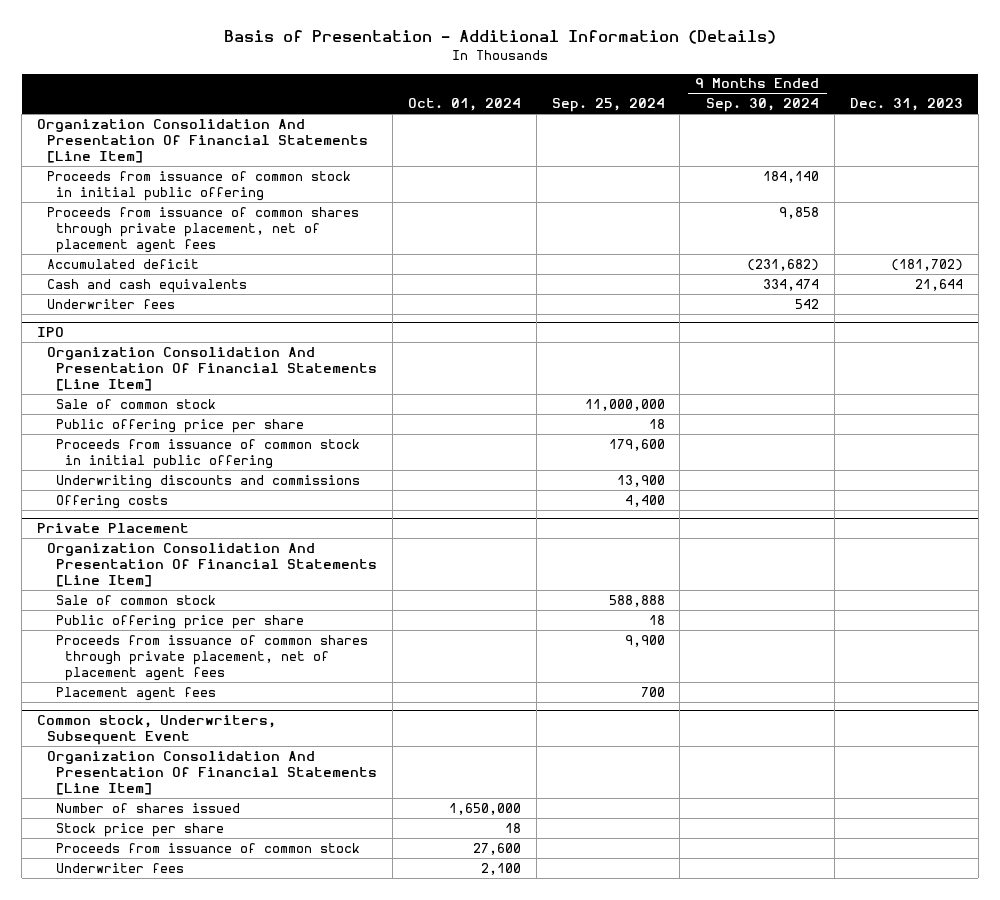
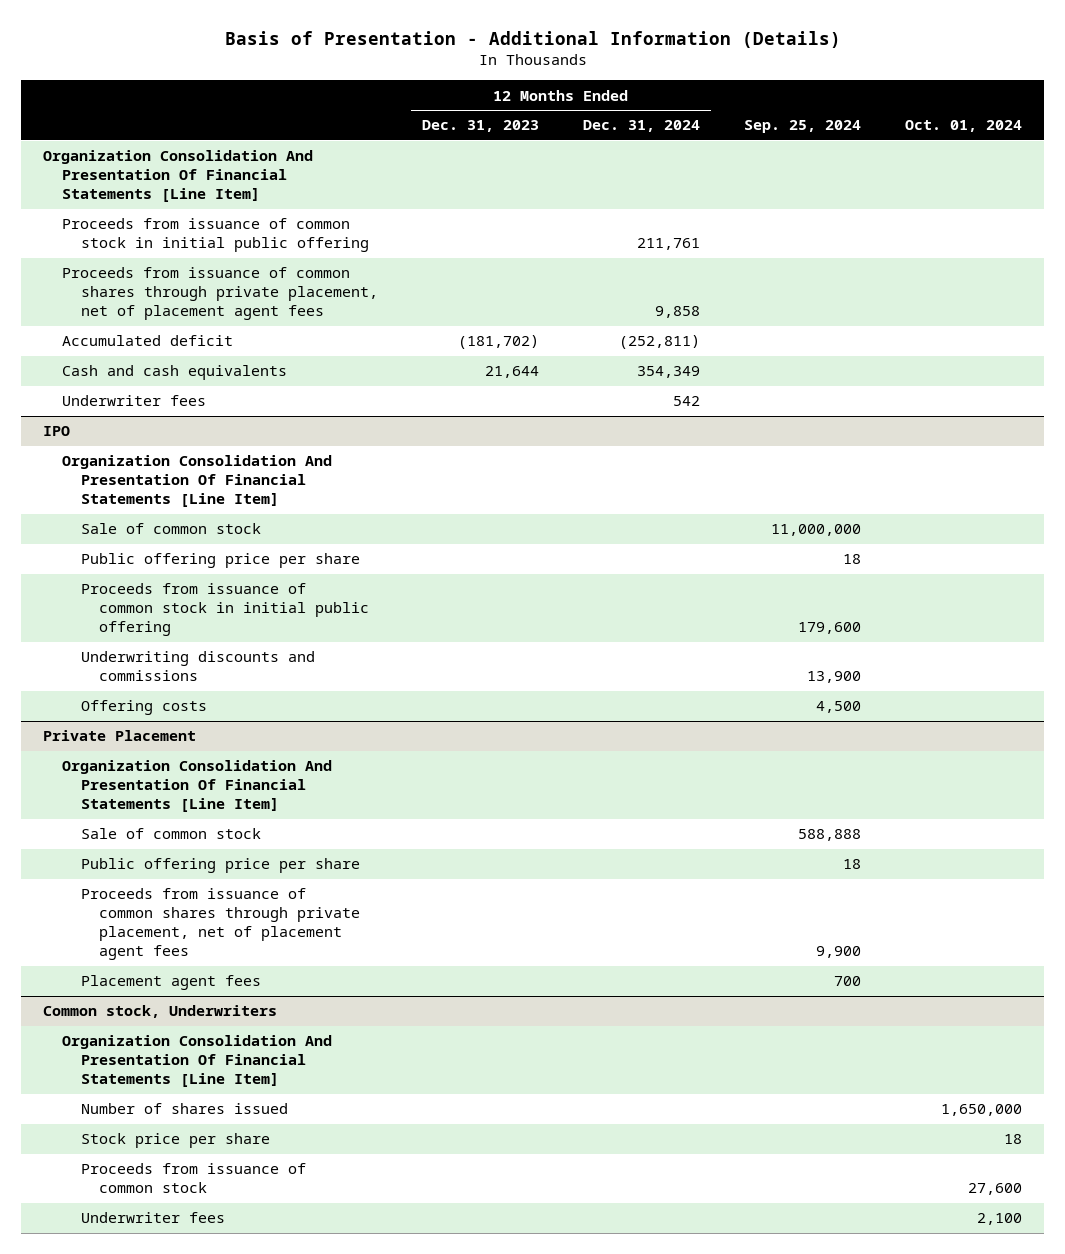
- | Oct. 01, 2024 | Sep. 25, 2024 | 9 Months Ended Sep. 30, 2024 | Dec. 31, 2023
+ | 12 Months Ended Dec. 31, 2023 | 12 Months Ended Dec. 31, 2024 | Sep. 25, 2024 | Oct. 01, 2024
@ IPO
- Offering costs | | 4,400 | |
+ Offering costs | | | 4,500 |
- Common stock, Underwriters, Subsequent Event
+ Common stock, Underwriters

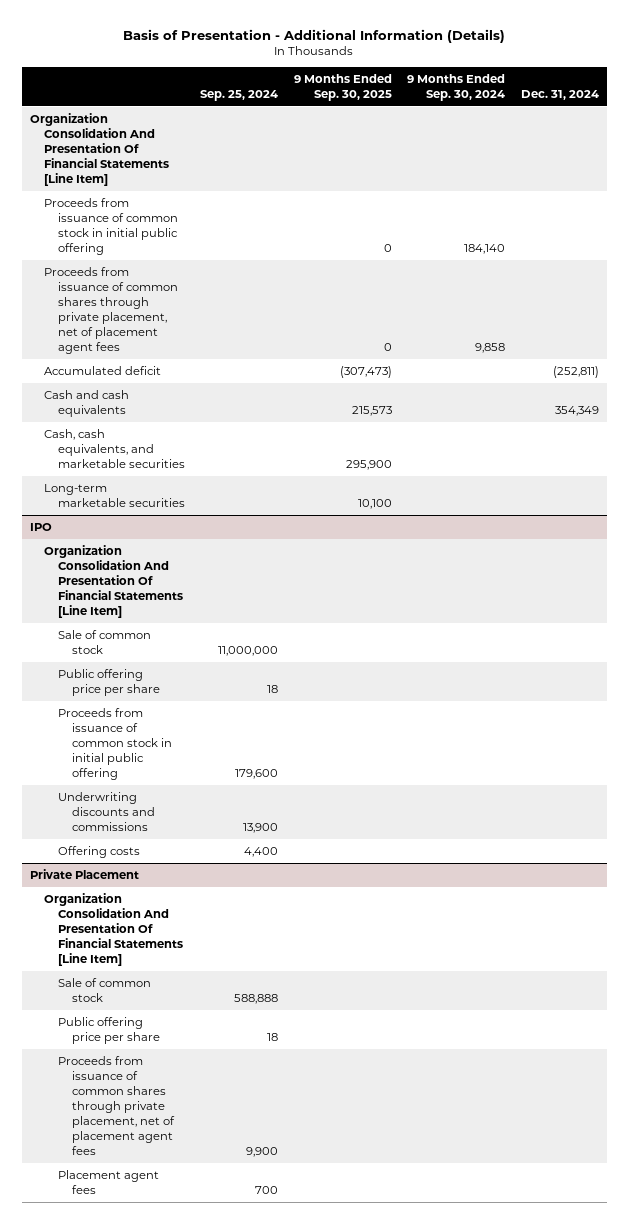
- | 12 Months Ended Dec. 31, 2023 | 12 Months Ended Dec. 31, 2024 | Sep. 25, 2024 | Oct. 01, 2024
+ | Sep. 25, 2024 | 9 Months Ended Sep. 30, 2025 | 9 Months Ended Sep. 30, 2024 | Dec. 31, 2024
- Underwriter fees | | 542 | |
+ Cash, cash equivalents, and marketable securities | | 295,900 | |
+ Long-term marketable securities | | 10,100 | |
@ IPO
- Offering costs | | | 4,500 |
+ Offering costs | 4,400 | | |
- Common stock, Underwriters
- Organization Consolidation And Presentation Of Financial Statements [Line Item]
- Number of shares issued | | | | 1,650,000
- Stock price per share | | | | 18
- Proceeds from issuance of common stock | | | | 27,600
- Underwriter fees | | | | 2,100

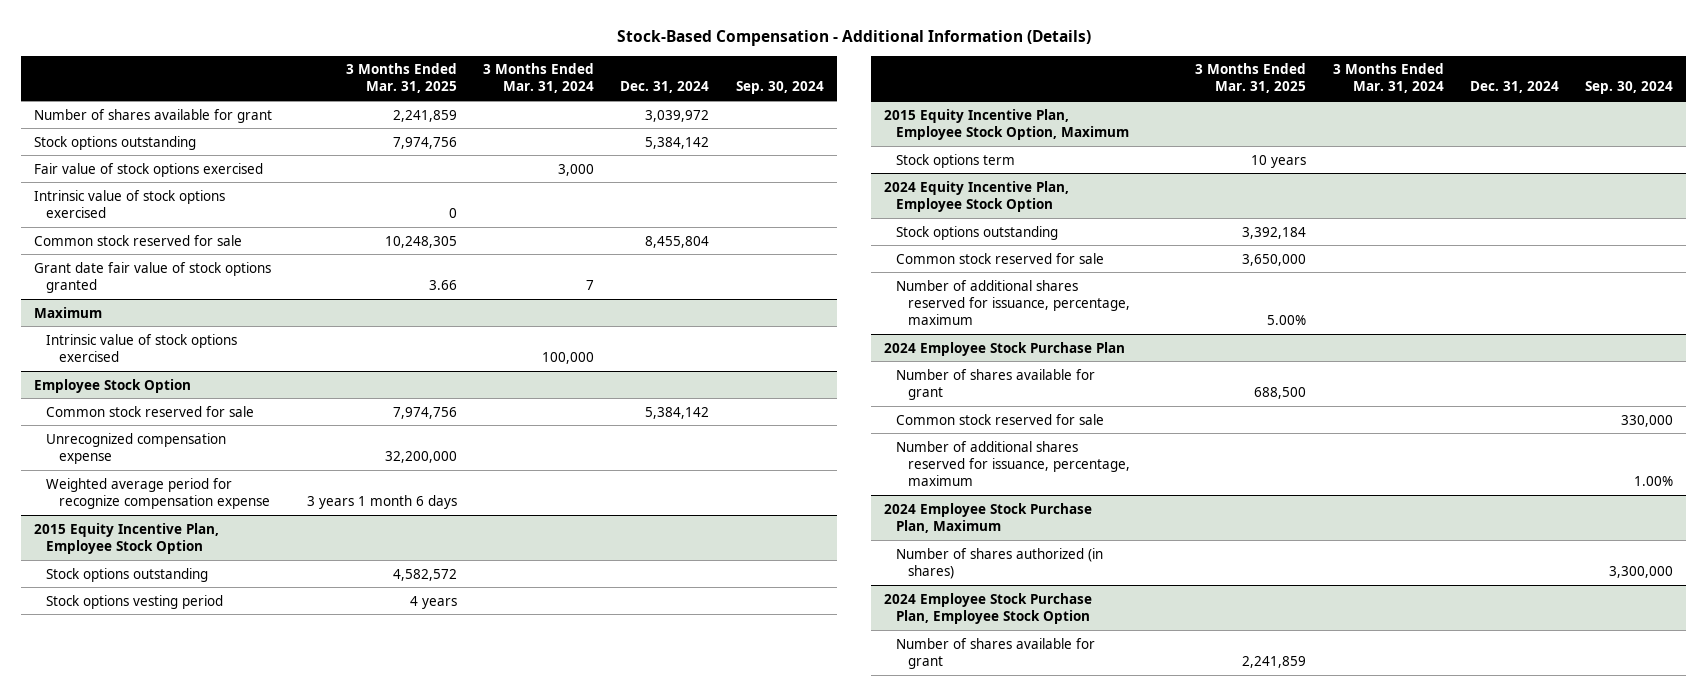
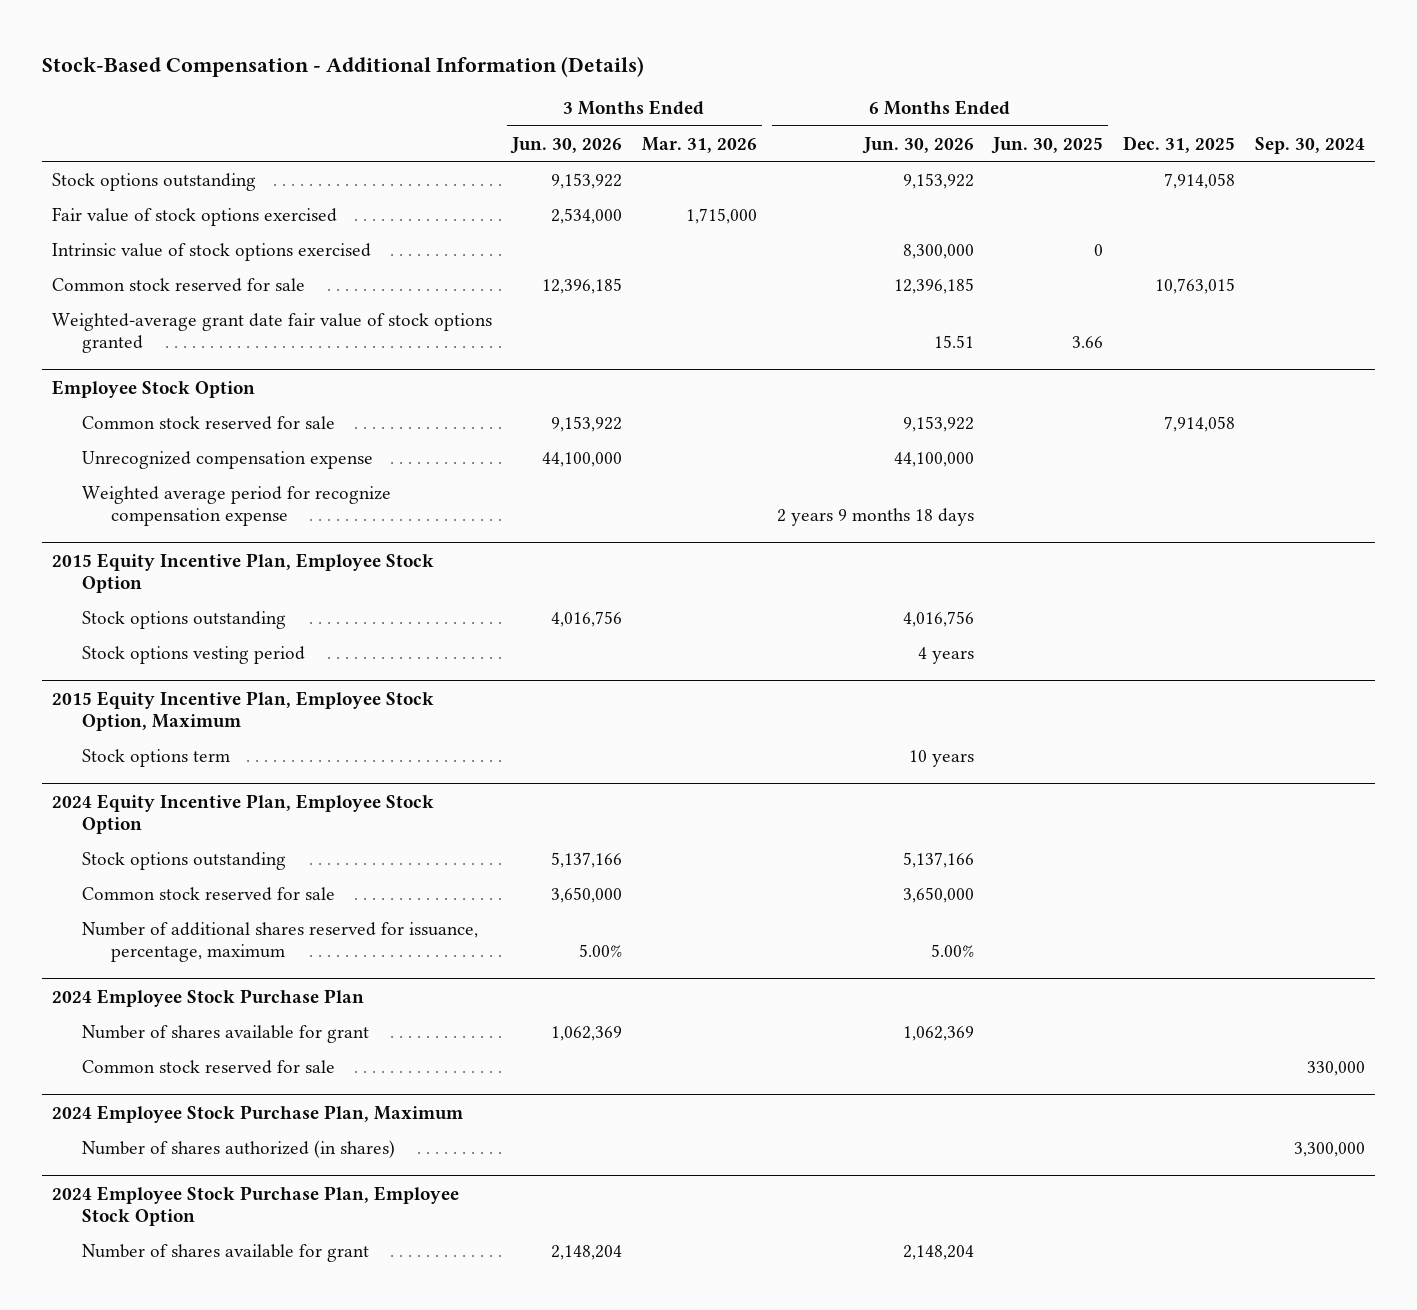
- | 3 Months Ended Mar. 31, 2025 | 3 Months Ended Mar. 31, 2024 | Dec. 31, 2024 | Sep. 30, 2024
+ | 3 Months Ended Jun. 30, 2026 | 3 Months Ended Mar. 31, 2026 | 6 Months Ended Jun. 30, 2026 | 6 Months Ended Jun. 30, 2025 | Dec. 31, 2025 | Sep. 30, 2024
- Number of shares available for grant | 2,241,859 | | 3,039,972 |
- Grant date fair value of stock options granted | 3.66 | 7 | |
- Maximum
- Intrinsic value of stock options exercised | | 100,000 | |
+ Weighted-average grant date fair value of stock options granted | | | 15.51 | 3.66 | |
@ 2024 Employee Stock Purchase Plan
- Number of additional shares reserved for issuance, percentage, maximum | | | | 1.00%

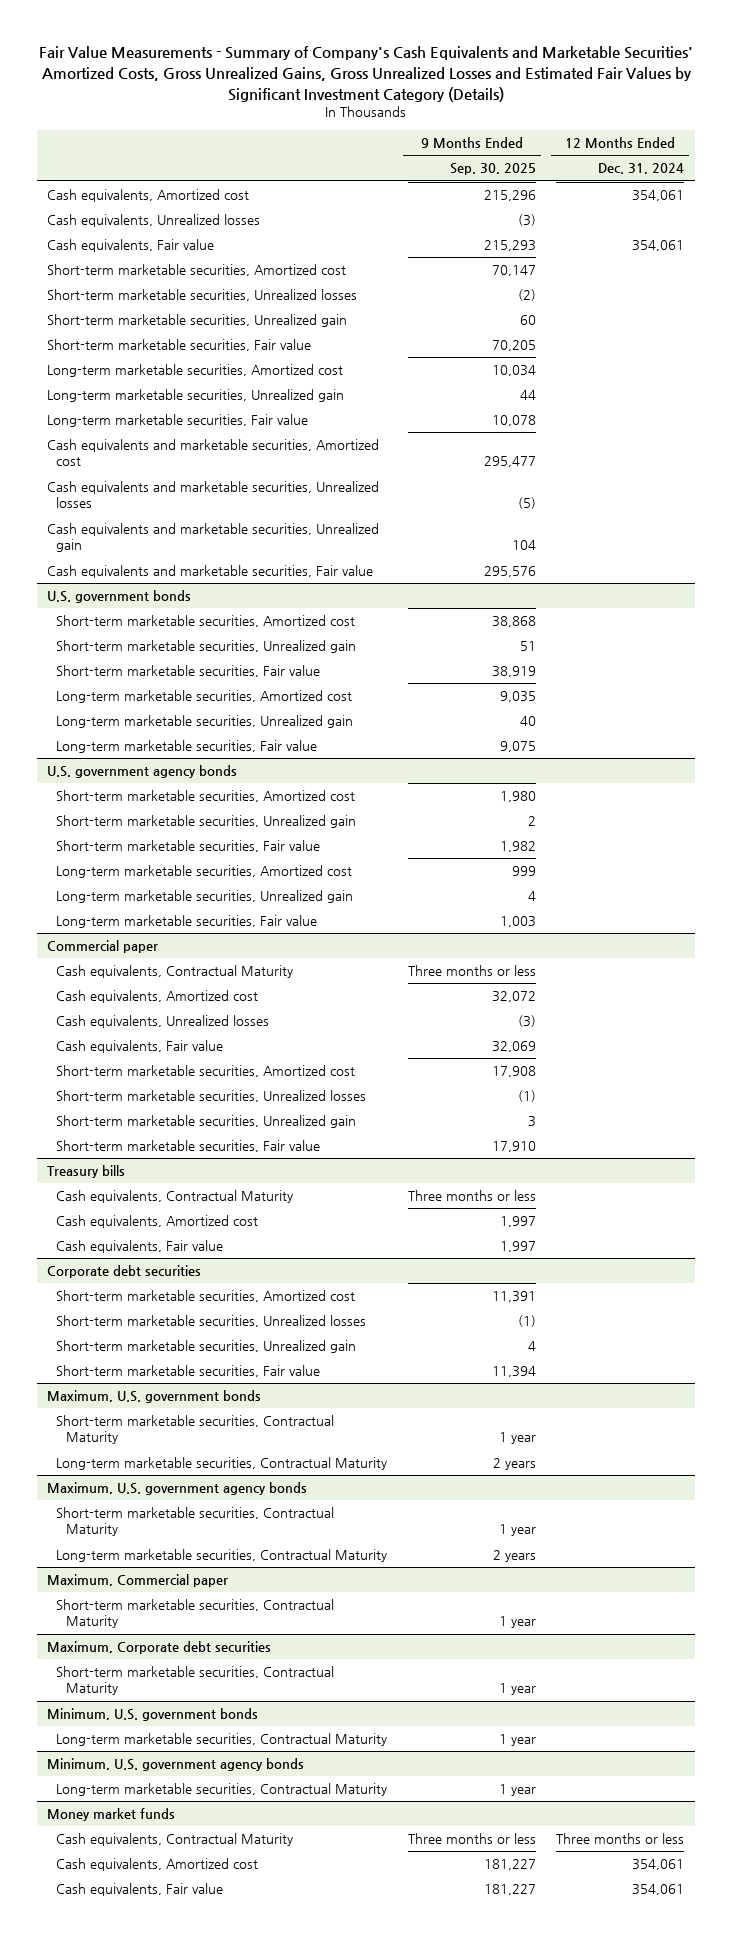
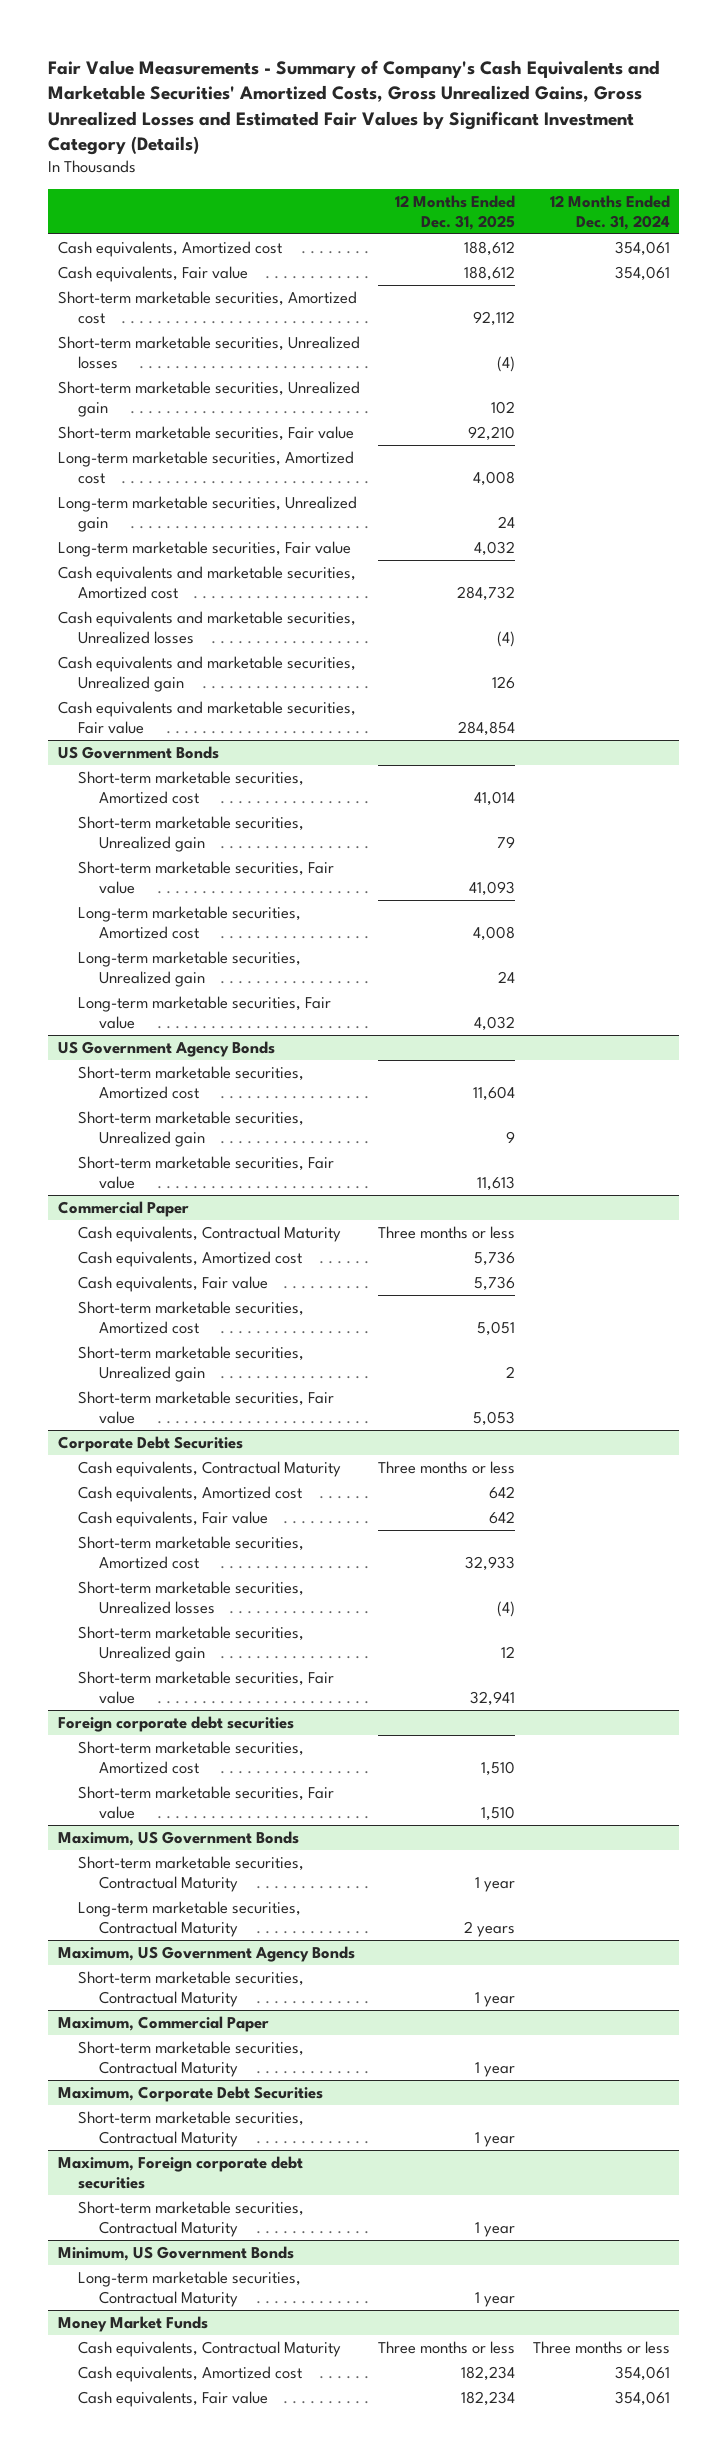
- | 9 Months Ended Sep. 30, 2025 | 12 Months Ended Dec. 31, 2024
+ | 12 Months Ended Dec. 31, 2025 | 12 Months Ended Dec. 31, 2024
- Cash equivalents, Unrealized losses | (3) |
- U.S. government bonds
+ US Government Bonds
- U.S. government agency bonds
+ US Government Agency Bonds
- Long-term marketable securities, Amortized cost | 999 |
- Long-term marketable securities, Unrealized gain | 4 |
- Long-term marketable securities, Fair value | 1,003 |
- Commercial paper
+ Commercial Paper
- Cash equivalents, Unrealized losses | (3) |
- Short-term marketable securities, Unrealized losses | (1) |
- Treasury bills
- Cash equivalents, Contractual Maturity | Three months or less |
- Cash equivalents, Amortized cost | 1,997 |
- Cash equivalents, Fair value | 1,997 |
- Corporate debt securities
+ Corporate Debt Securities
+ Cash equivalents, Contractual Maturity | Three months or less |
+ Cash equivalents, Amortized cost | 642 |
+ Cash equivalents, Fair value | 642 |
- Maximum, U.S. government bonds
+ Foreign corporate debt securities
+ Short-term marketable securities, Amortized cost | 1,510 |
+ Short-term marketable securities, Fair value | 1,510 |
+ Maximum, US Government Bonds
- Maximum, U.S. government agency bonds
+ Maximum, US Government Agency Bonds
- Long-term marketable securities, Contractual Maturity | 2 years |
- Maximum, Commercial paper
+ Maximum, Commercial Paper
- Maximum, Corporate debt securities
+ Maximum, Corporate Debt Securities
- Minimum, U.S. government bonds
+ Maximum, Foreign corporate debt securities
+ Short-term marketable securities, Contractual Maturity | 1 year |
+ Minimum, US Government Bonds
- Minimum, U.S. government agency bonds
- Long-term marketable securities, Contractual Maturity | 1 year |
- Money market funds
+ Money Market Funds

